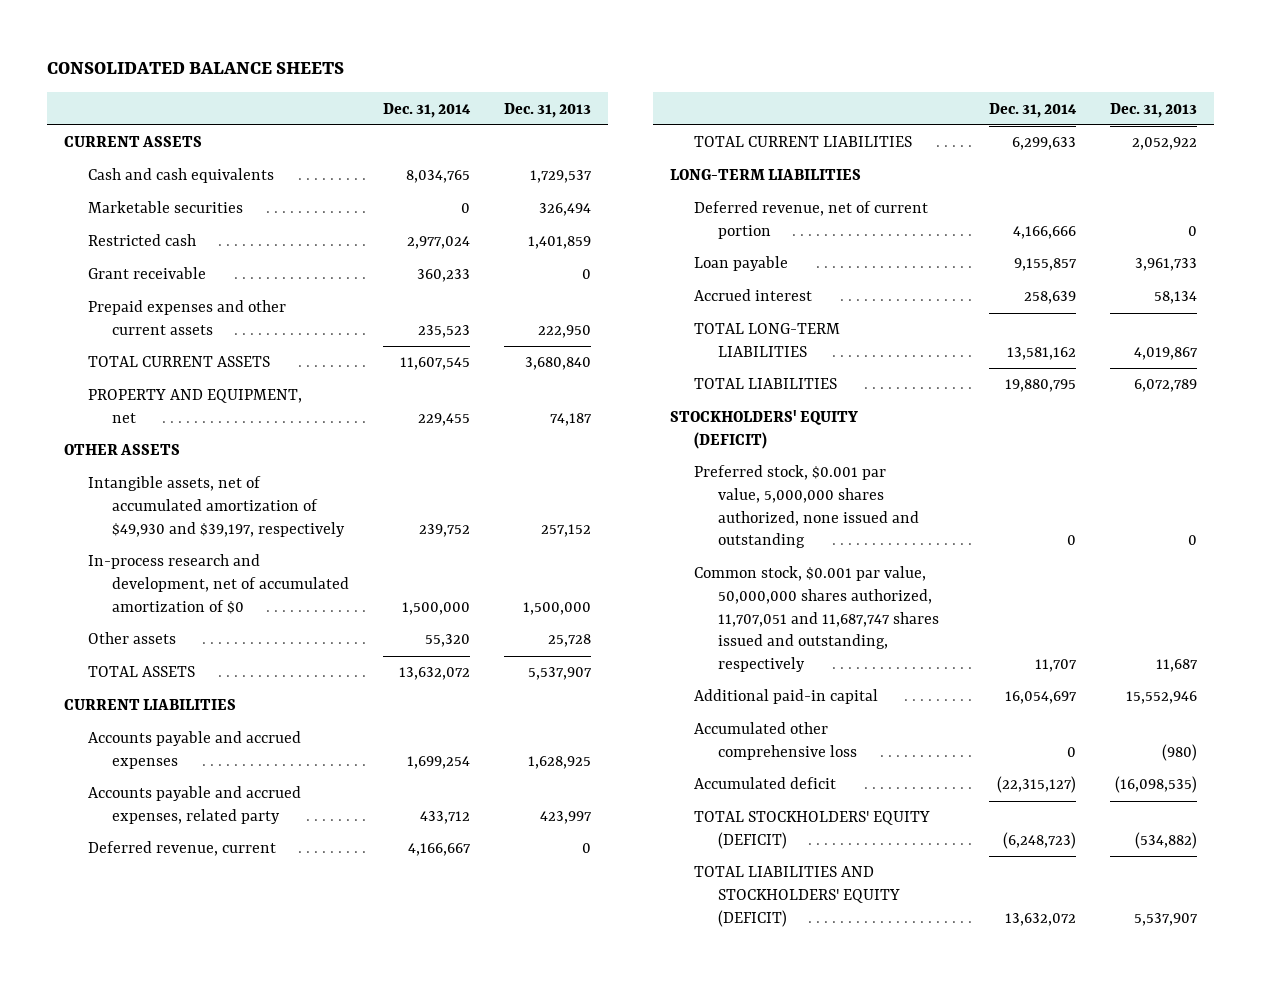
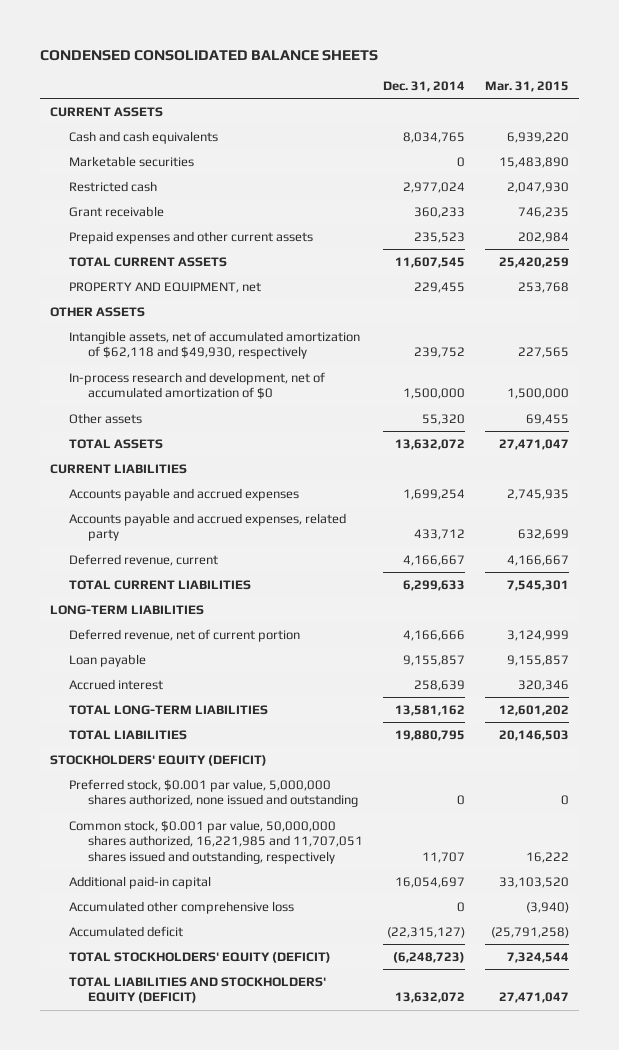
- CONSOLIDATED BALANCE SHEETS
+ CONDENSED CONSOLIDATED BALANCE SHEETS
- | Dec. 31, 2014 | Dec. 31, 2013
+ | Dec. 31, 2014 | Mar. 31, 2015
- Intangible assets, net of accumulated amortization of $49,930 and $39,197, respectively | 239,752 | 257,152
+ Intangible assets, net of accumulated amortization of $62,118 and $49,930, respectively | 239,752 | 227,565
- Common stock, $0.001 par value, 50,000,000 shares authorized, 11,707,051 and 11,687,747 shares issued and outstanding, respectively | 11,707 | 11,687
+ Common stock, $0.001 par value, 50,000,000 shares authorized, 16,221,985 and 11,707,051 shares issued and outstanding, respectively | 11,707 | 16,222

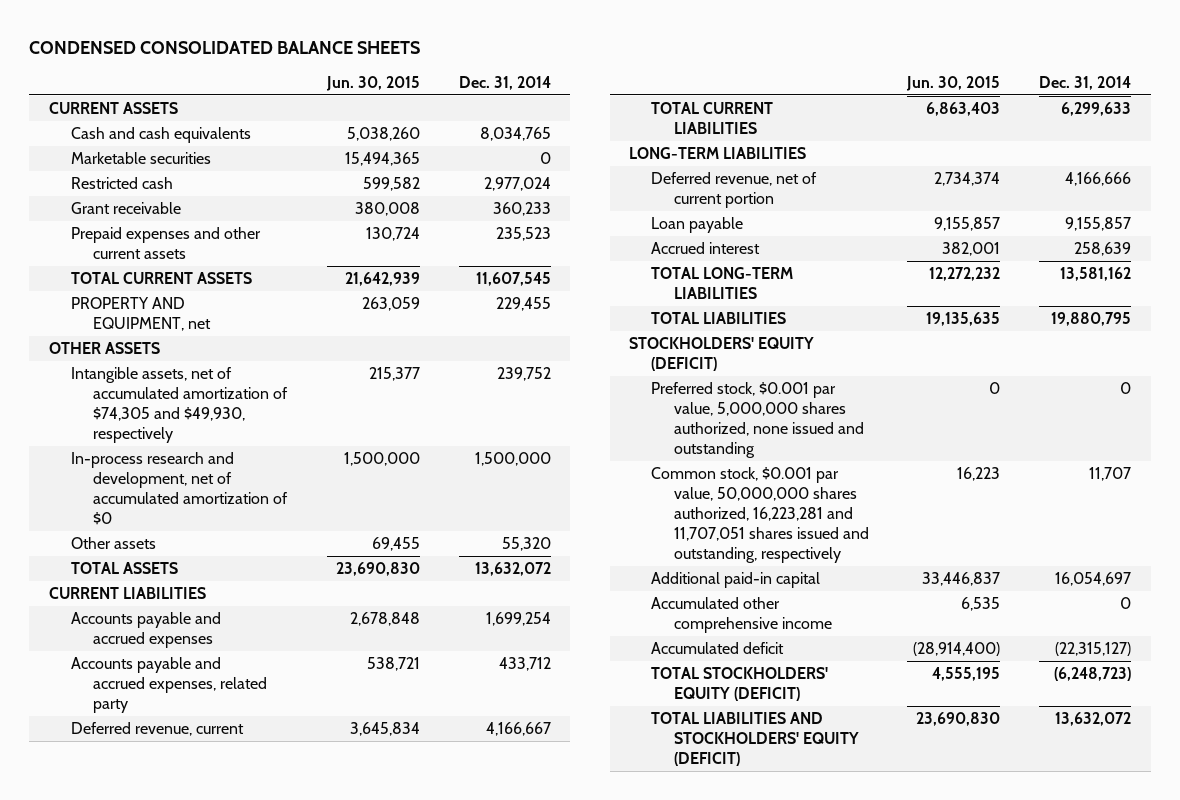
- | Dec. 31, 2014 | Mar. 31, 2015
+ | Jun. 30, 2015 | Dec. 31, 2014
- Intangible assets, net of accumulated amortization of $62,118 and $49,930, respectively | 239,752 | 227,565
+ Intangible assets, net of accumulated amortization of $74,305 and $49,930, respectively | 215,377 | 239,752
- Common stock, $0.001 par value, 50,000,000 shares authorized, 16,221,985 and 11,707,051 shares issued and outstanding, respectively | 11,707 | 16,222
+ Common stock, $0.001 par value, 50,000,000 shares authorized, 16,223,281 and 11,707,051 shares issued and outstanding, respectively | 16,223 | 11,707
- Accumulated other comprehensive loss | 0 | (3,940)
+ Accumulated other comprehensive income | 6,535 | 0

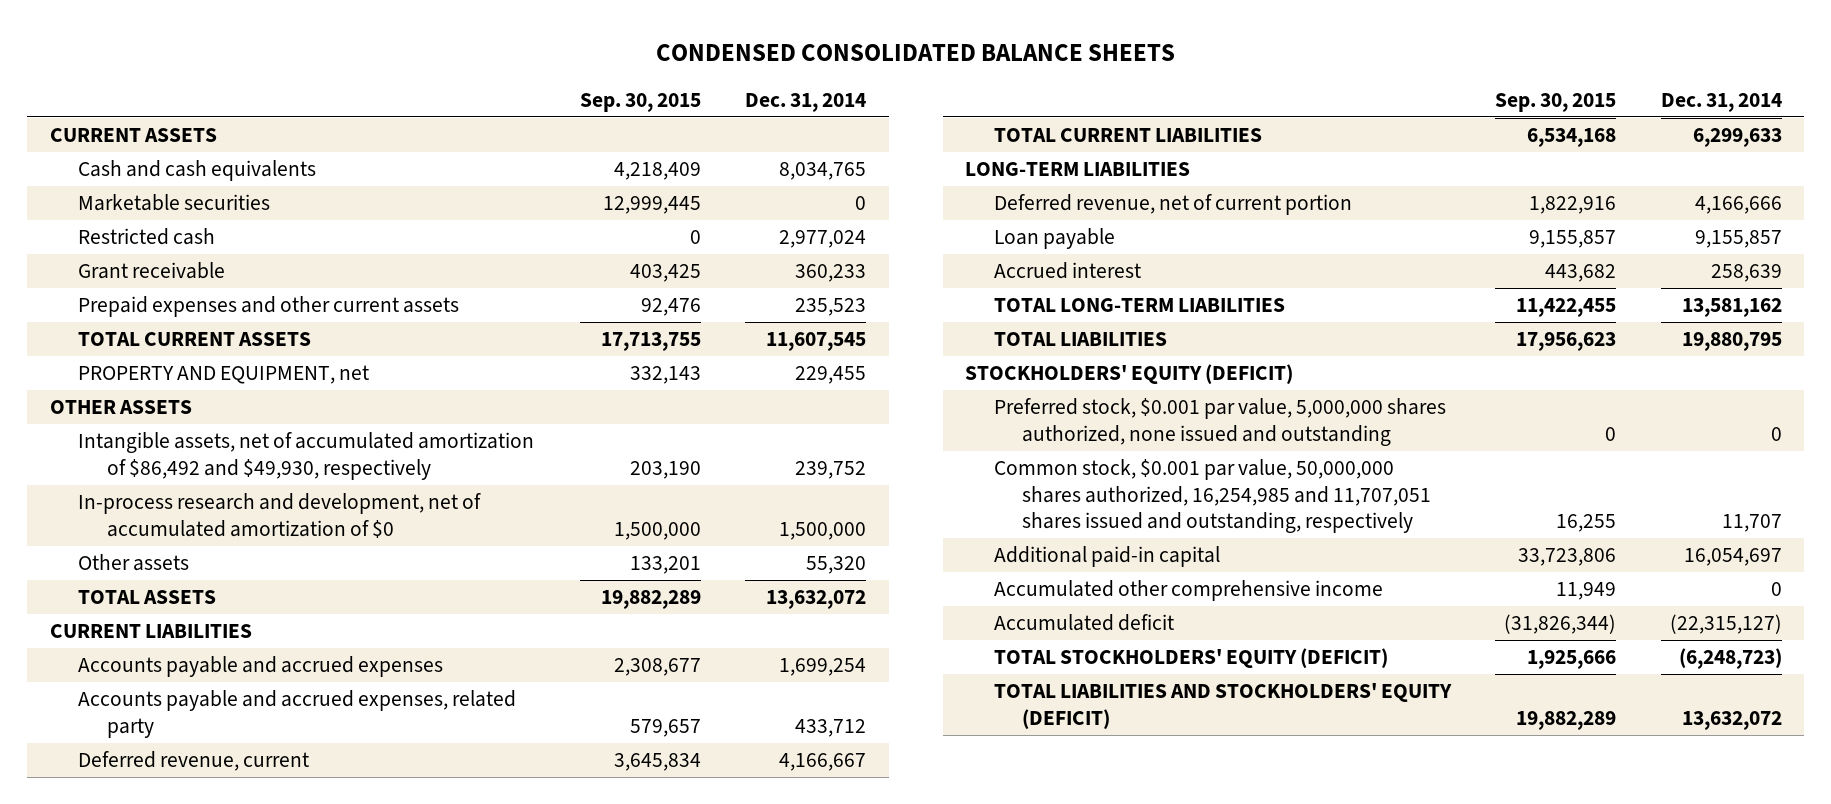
- | Jun. 30, 2015 | Dec. 31, 2014
+ | Sep. 30, 2015 | Dec. 31, 2014
- Intangible assets, net of accumulated amortization of $74,305 and $49,930, respectively | 215,377 | 239,752
+ Intangible assets, net of accumulated amortization of $86,492 and $49,930, respectively | 203,190 | 239,752
- Common stock, $0.001 par value, 50,000,000 shares authorized, 16,223,281 and 11,707,051 shares issued and outstanding, respectively | 16,223 | 11,707
+ Common stock, $0.001 par value, 50,000,000 shares authorized, 16,254,985 and 11,707,051 shares issued and outstanding, respectively | 16,255 | 11,707

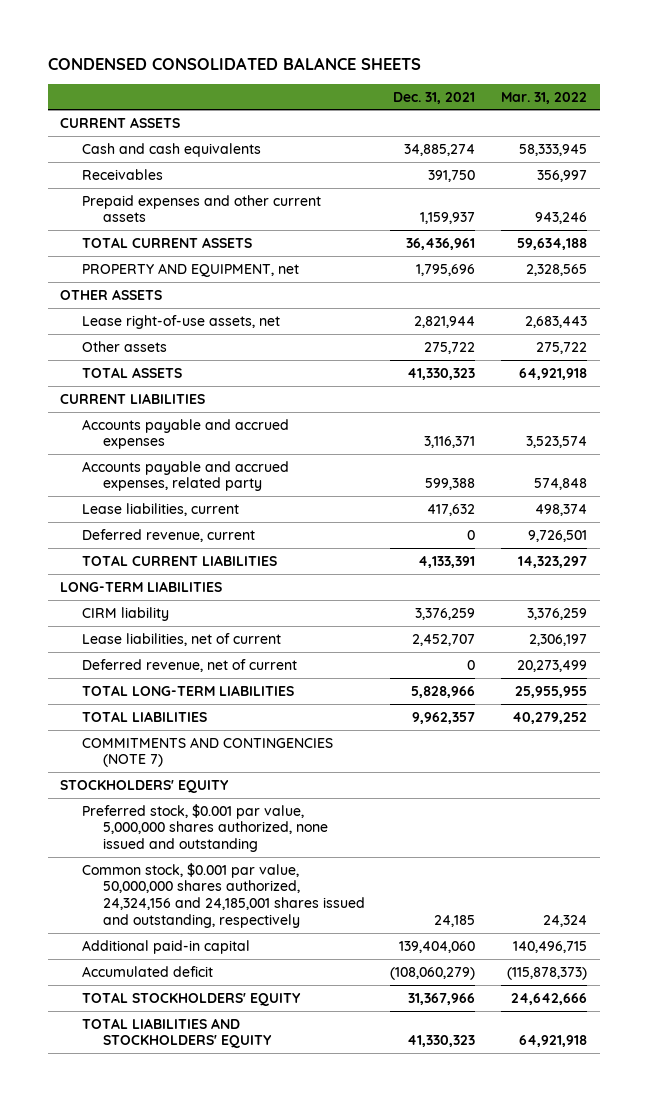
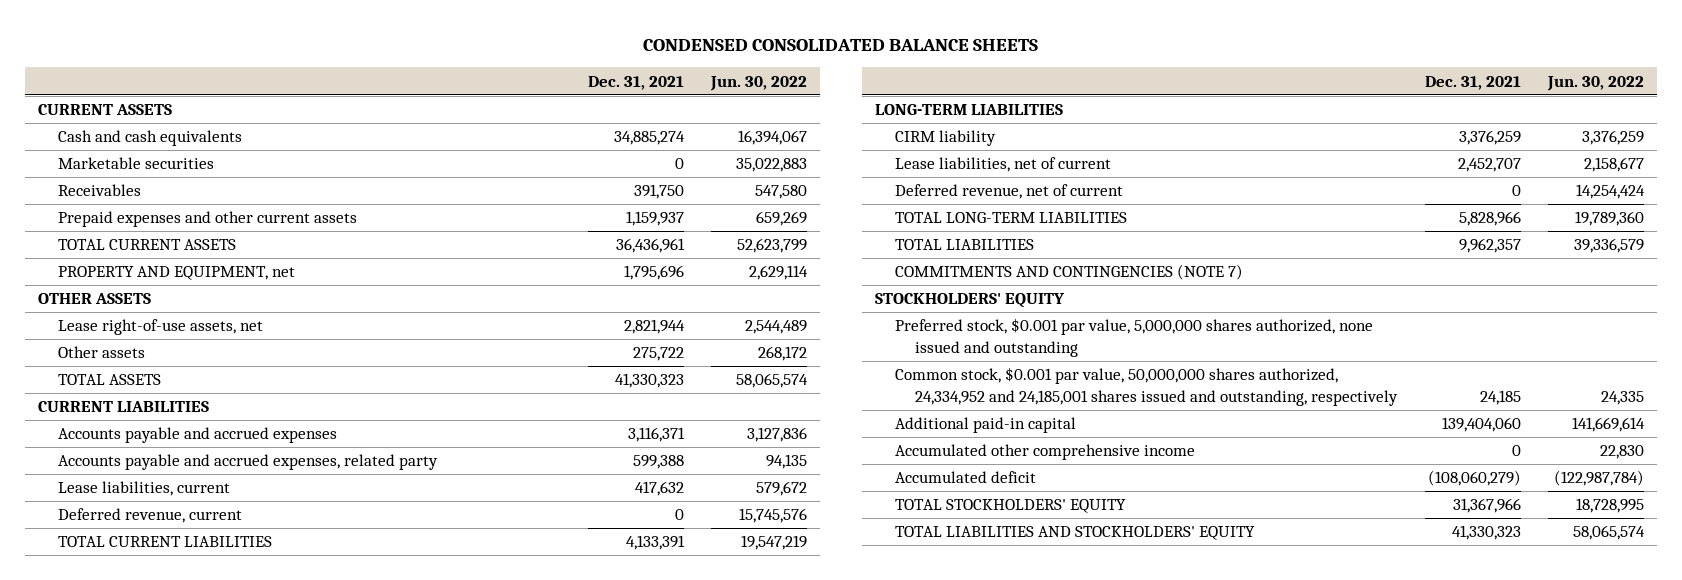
- | Dec. 31, 2021 | Mar. 31, 2022
+ | Dec. 31, 2021 | Jun. 30, 2022
+ Marketable securities | 0 | 35,022,883
- Common stock, $0.001 par value, 50,000,000 shares authorized, 24,324,156 and 24,185,001 shares issued and outstanding, respectively | 24,185 | 24,324
+ Common stock, $0.001 par value, 50,000,000 shares authorized, 24,334,952 and 24,185,001 shares issued and outstanding, respectively | 24,185 | 24,335
+ Accumulated other comprehensive income | 0 | 22,830

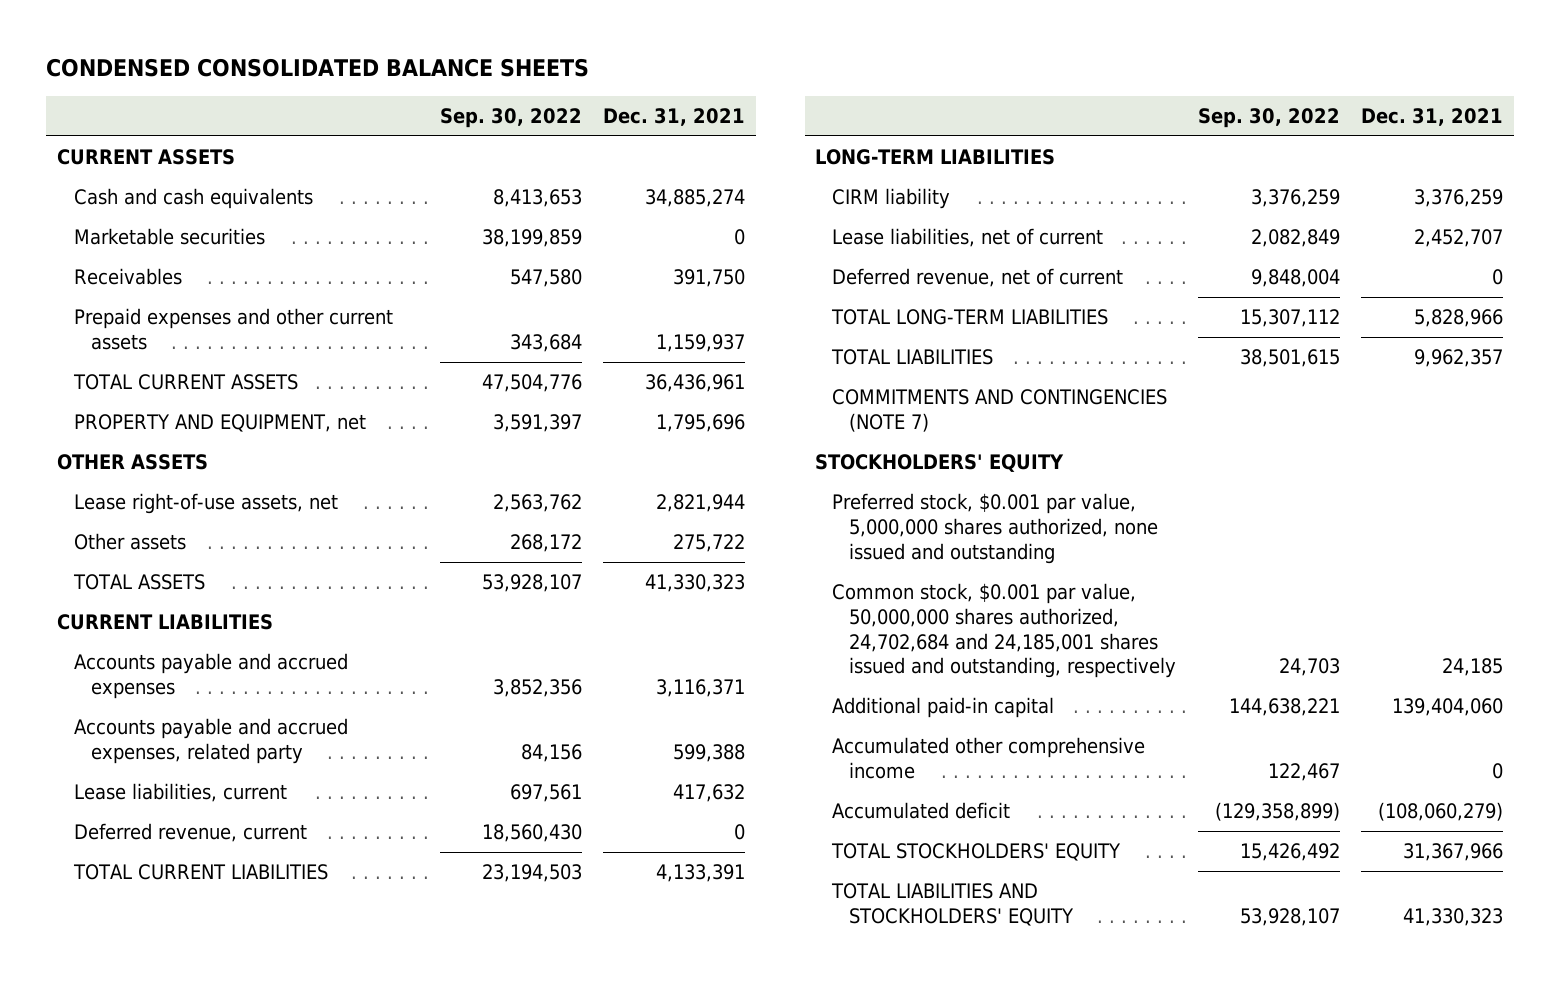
- | Dec. 31, 2021 | Jun. 30, 2022
+ | Sep. 30, 2022 | Dec. 31, 2021
- Common stock, $0.001 par value, 50,000,000 shares authorized, 24,334,952 and 24,185,001 shares issued and outstanding, respectively | 24,185 | 24,335
+ Common stock, $0.001 par value, 50,000,000 shares authorized, 24,702,684 and 24,185,001 shares issued and outstanding, respectively | 24,703 | 24,185

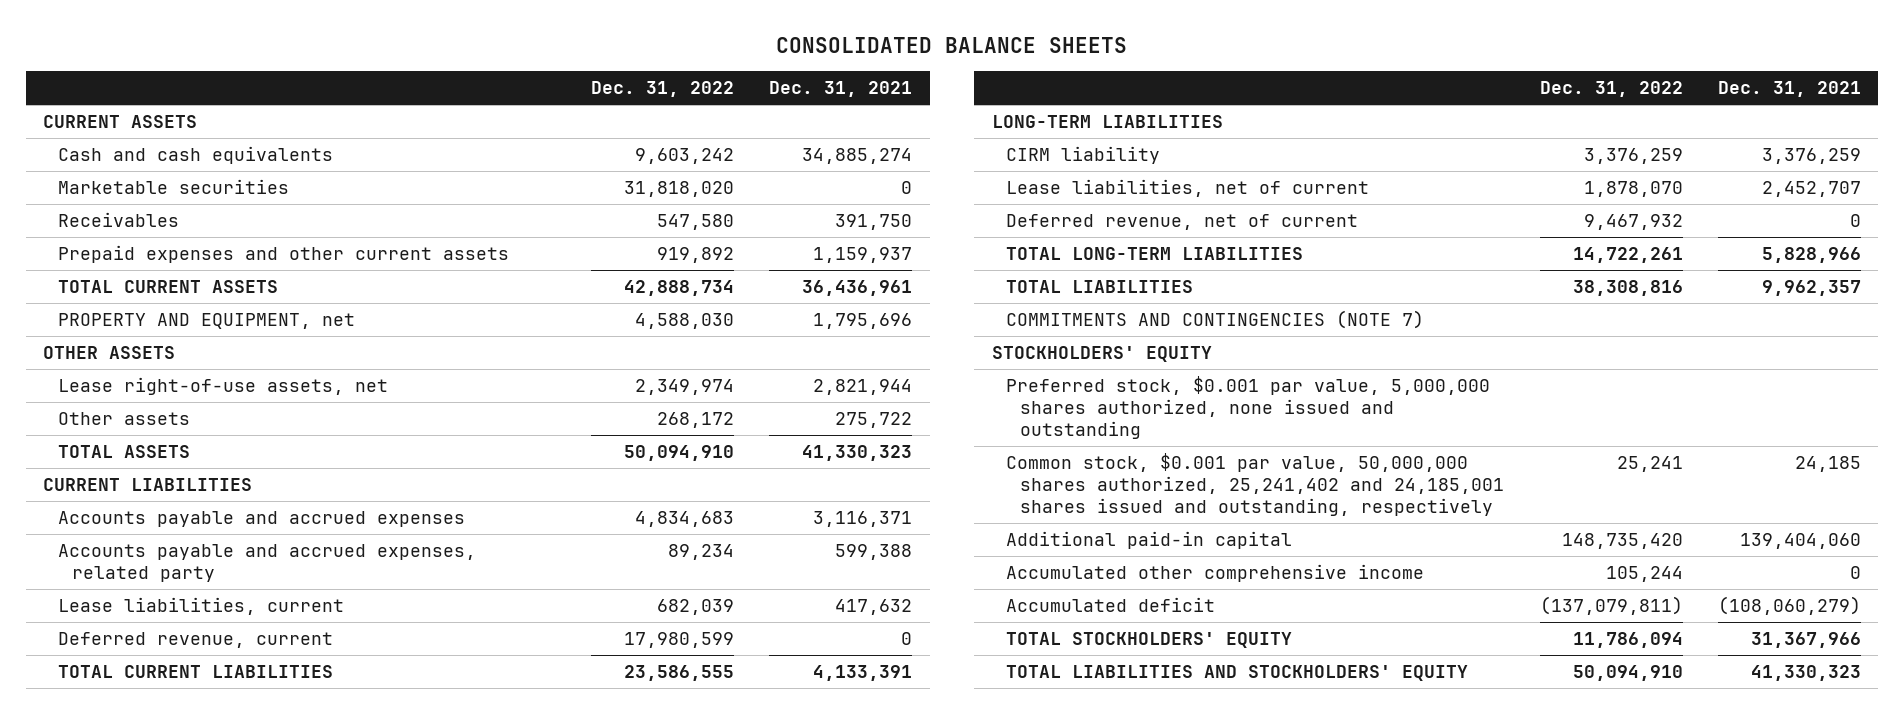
- CONDENSED CONSOLIDATED BALANCE SHEETS
+ CONSOLIDATED BALANCE SHEETS
- | Sep. 30, 2022 | Dec. 31, 2021
+ | Dec. 31, 2022 | Dec. 31, 2021
- Common stock, $0.001 par value, 50,000,000 shares authorized, 24,702,684 and 24,185,001 shares issued and outstanding, respectively | 24,703 | 24,185
+ Common stock, $0.001 par value, 50,000,000 shares authorized, 25,241,402 and 24,185,001 shares issued and outstanding, respectively | 25,241 | 24,185

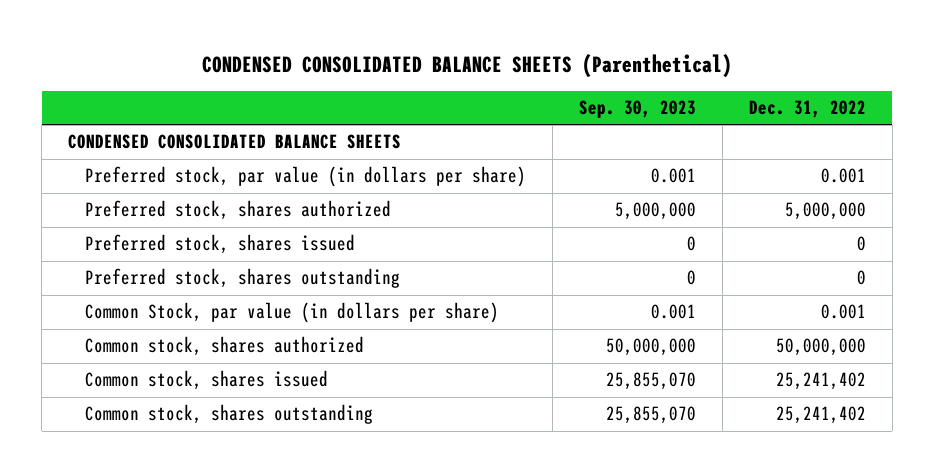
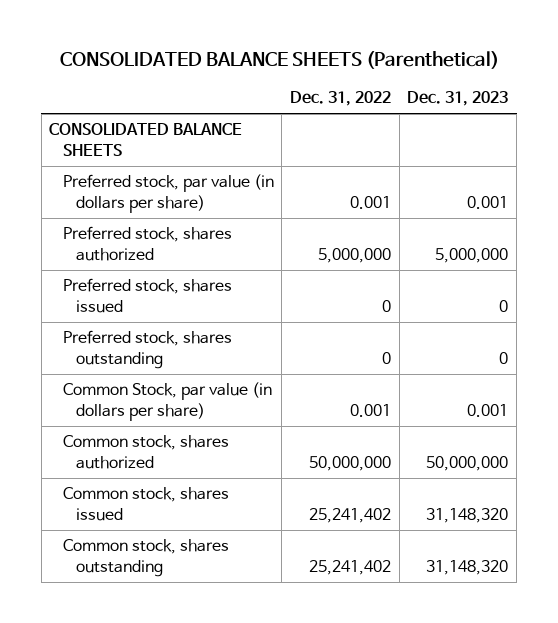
- CONDENSED CONSOLIDATED BALANCE SHEETS (Parenthetical)
+ CONSOLIDATED BALANCE SHEETS (Parenthetical)
- | Sep. 30, 2023 | Dec. 31, 2022
+ | Dec. 31, 2022 | Dec. 31, 2023
- CONDENSED CONSOLIDATED BALANCE SHEETS
+ CONSOLIDATED BALANCE SHEETS

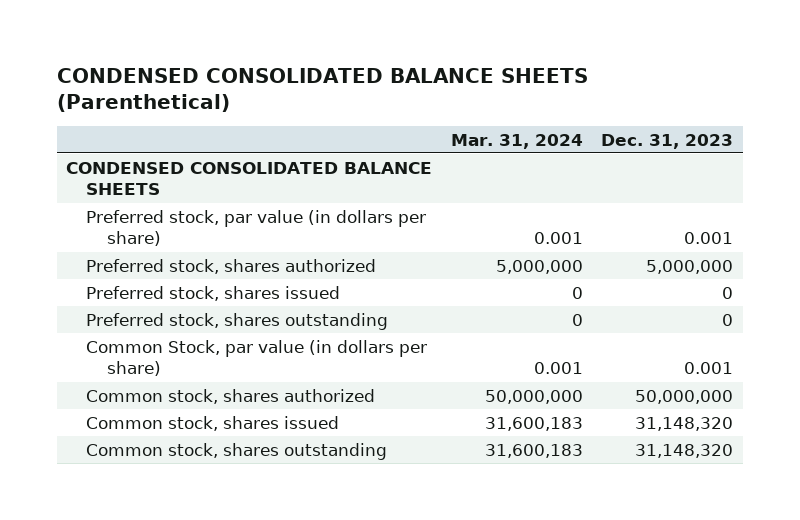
- CONSOLIDATED BALANCE SHEETS (Parenthetical)
+ CONDENSED CONSOLIDATED BALANCE SHEETS (Parenthetical)
- | Dec. 31, 2022 | Dec. 31, 2023
+ | Mar. 31, 2024 | Dec. 31, 2023
- CONSOLIDATED BALANCE SHEETS
+ CONDENSED CONSOLIDATED BALANCE SHEETS

